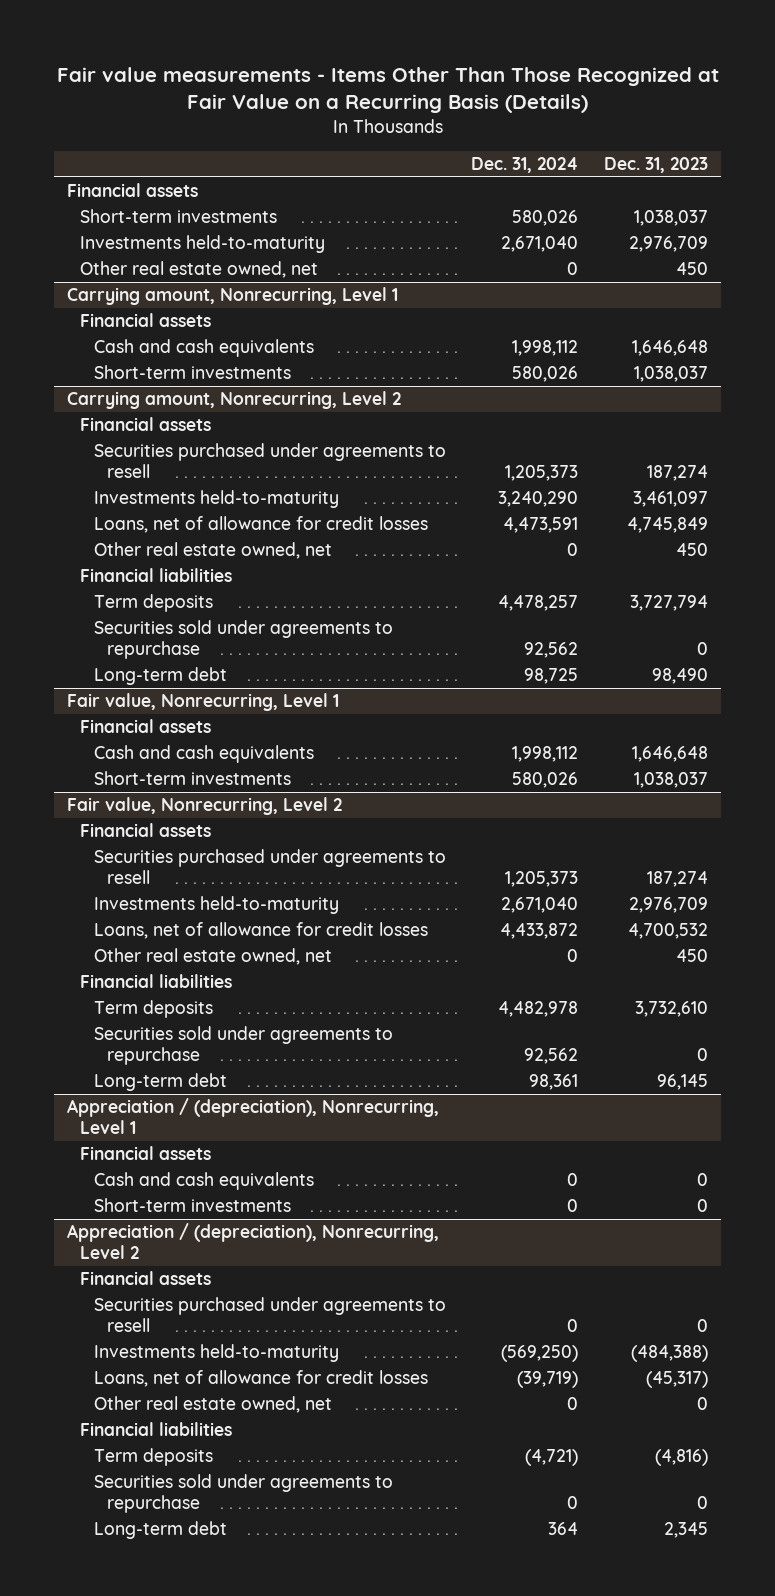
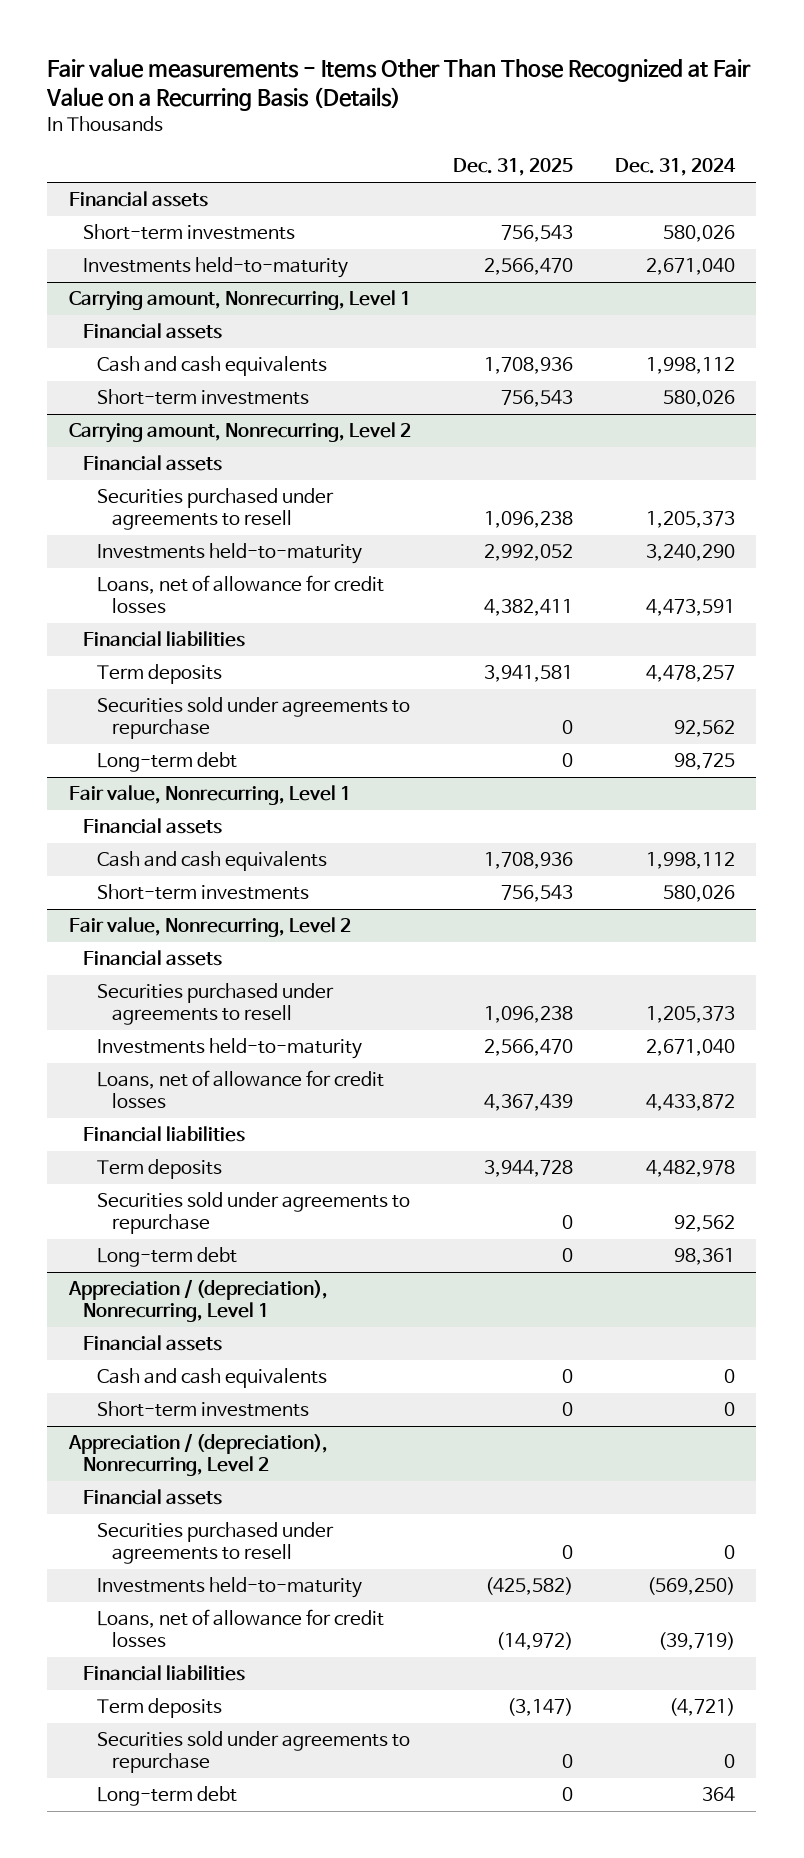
- | Dec. 31, 2024 | Dec. 31, 2023
+ | Dec. 31, 2025 | Dec. 31, 2024
- Other real estate owned, net | 0 | 450
@ Carrying amount, Nonrecurring, Level 2
- Other real estate owned, net | 0 | 450
@ Fair value, Nonrecurring, Level 2
- Other real estate owned, net | 0 | 450
@ Appreciation / (depreciation), Nonrecurring, Level 2
- Other real estate owned, net | 0 | 0

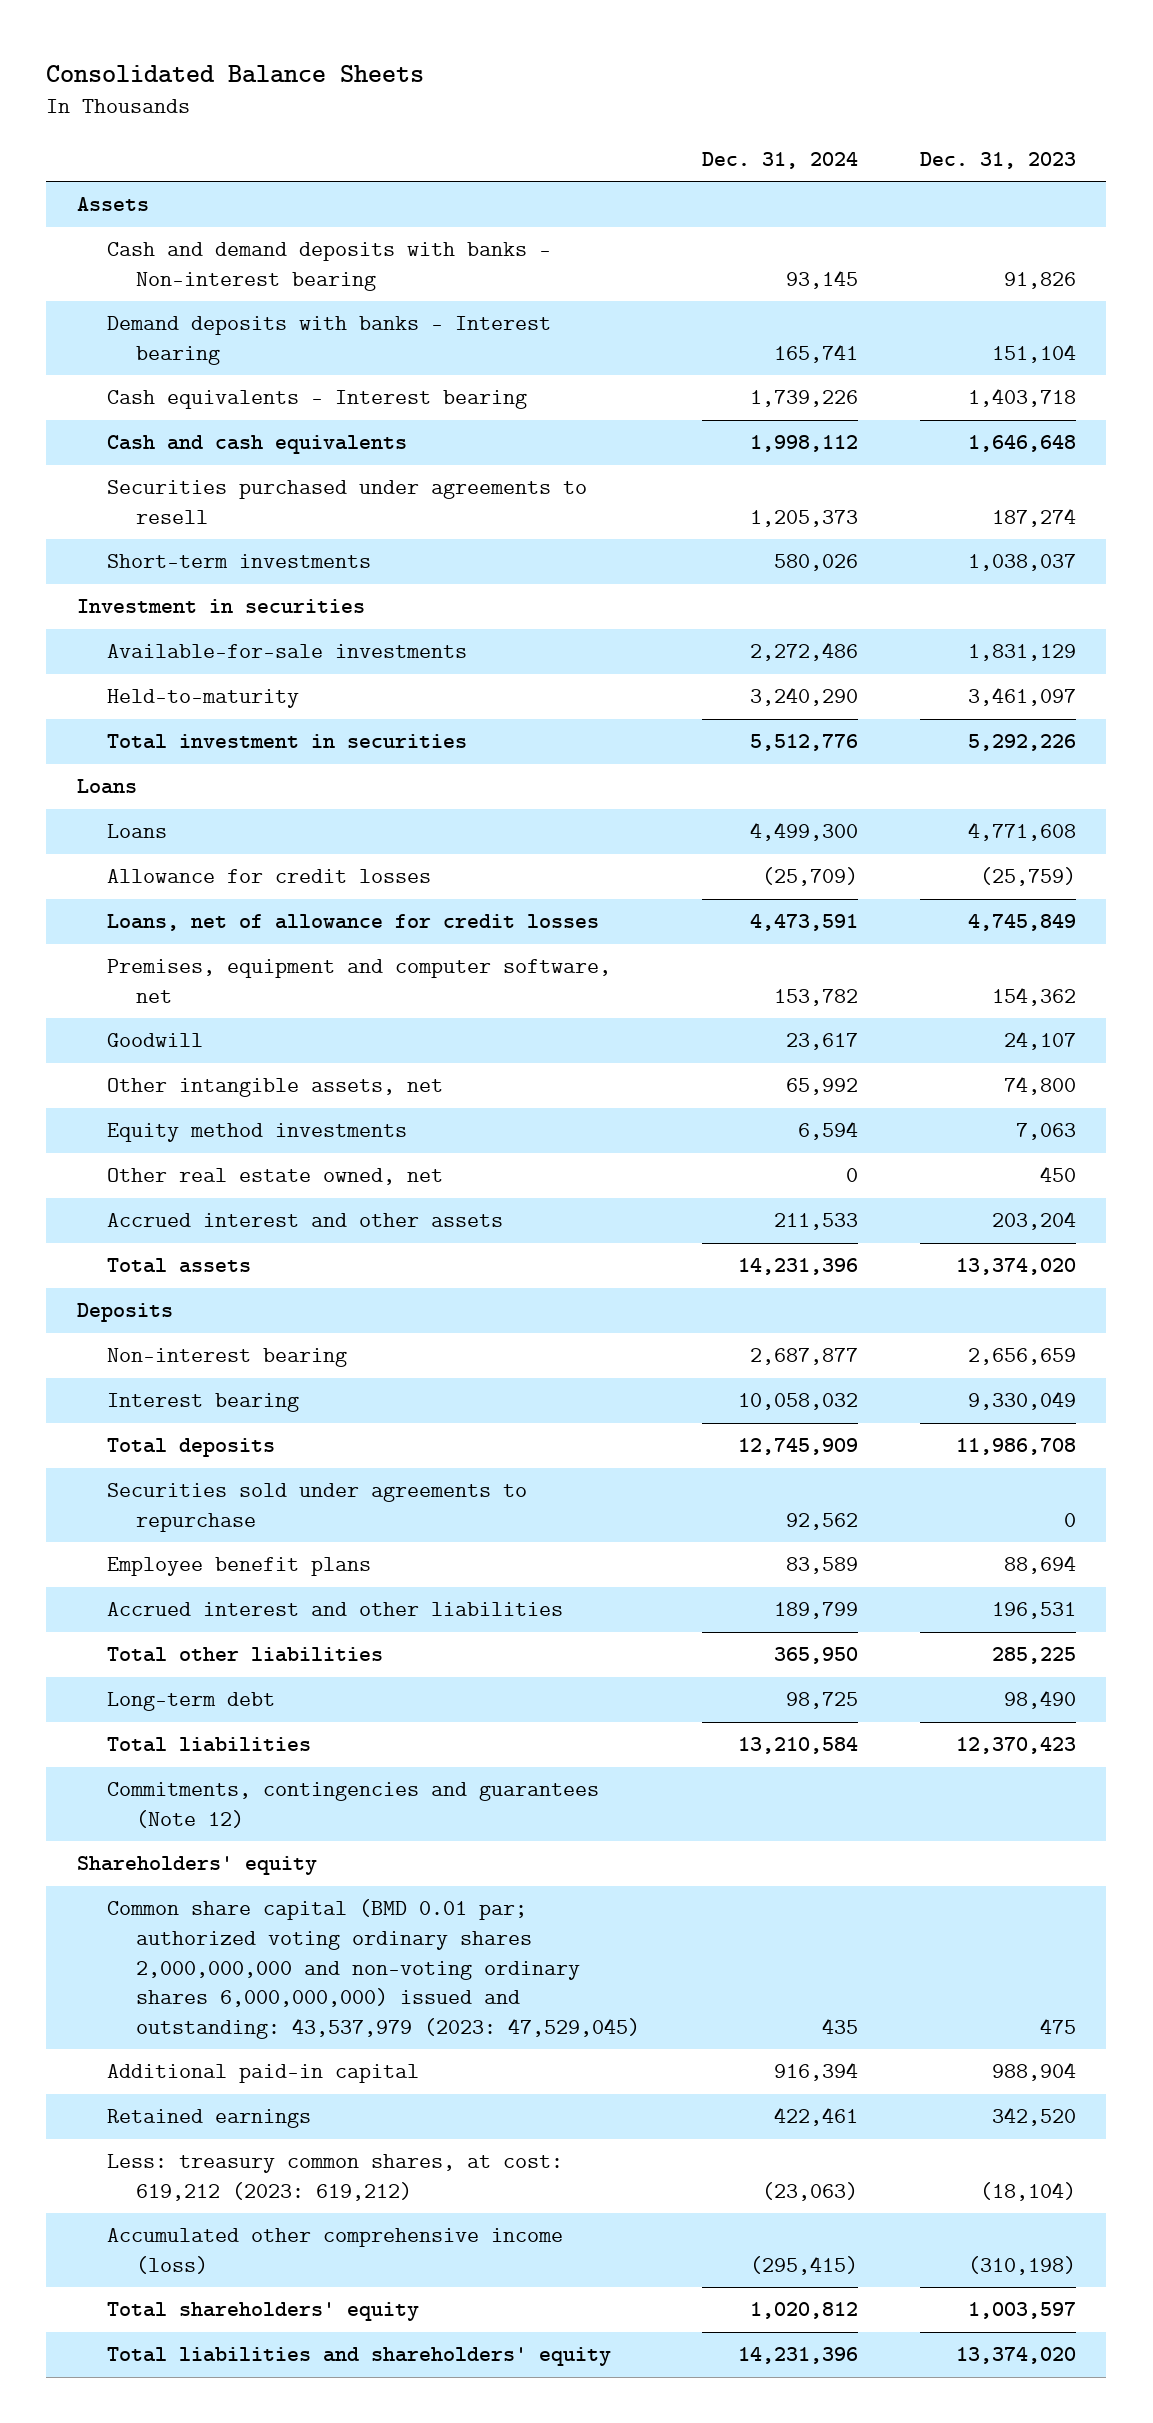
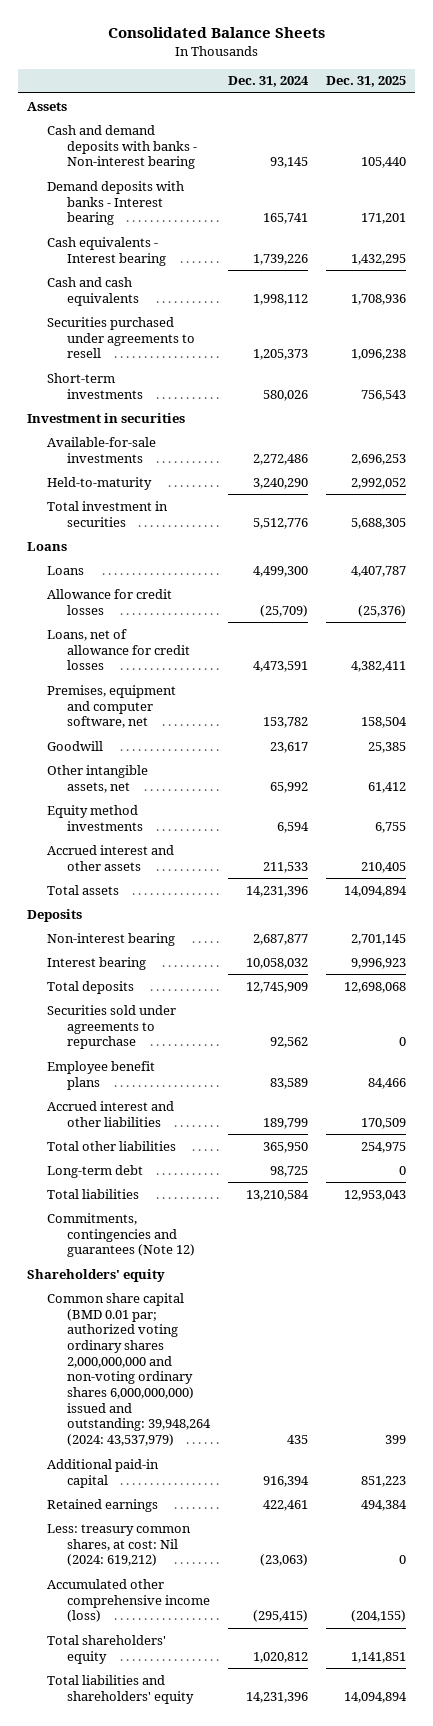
- | Dec. 31, 2024 | Dec. 31, 2023
+ | Dec. 31, 2024 | Dec. 31, 2025
- Other real estate owned, net | 0 | 450
- Common share capital (BMD 0.01 par; authorized voting ordinary shares 2,000,000,000 and non-voting ordinary shares 6,000,000,000) issued and outstanding: 43,537,979 (2023: 47,529,045) | 435 | 475
+ Common share capital (BMD 0.01 par; authorized voting ordinary shares 2,000,000,000 and non-voting ordinary shares 6,000,000,000) issued and outstanding: 39,948,264 (2024: 43,537,979) | 435 | 399
- Less: treasury common shares, at cost: 619,212 (2023: 619,212) | (23,063) | (18,104)
+ Less: treasury common shares, at cost: Nil (2024: 619,212) | (23,063) | 0

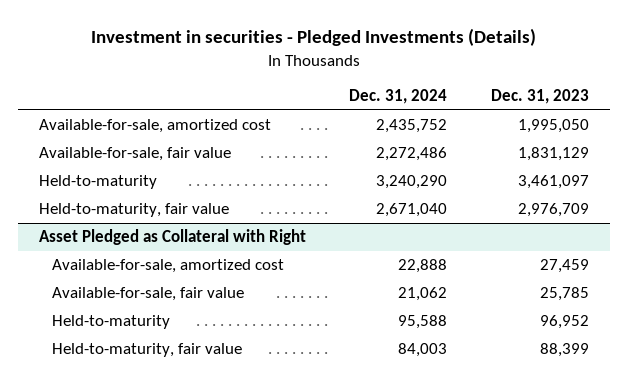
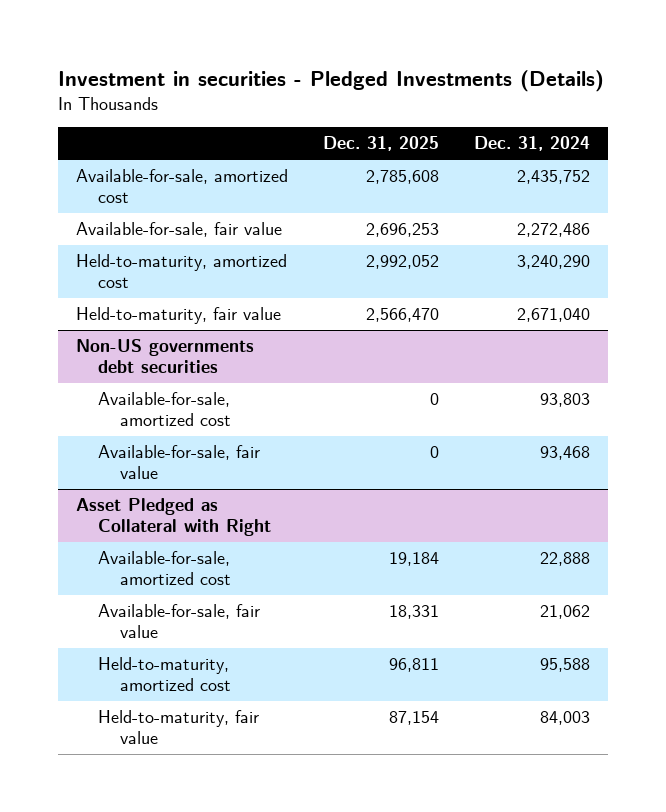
- | Dec. 31, 2024 | Dec. 31, 2023
+ | Dec. 31, 2025 | Dec. 31, 2024
- Held-to-maturity | 3,240,290 | 3,461,097
+ Held-to-maturity, amortized cost | 2,992,052 | 3,240,290
+ Non-US governments debt securities
+ Available-for-sale, amortized cost | 0 | 93,803
+ Available-for-sale, fair value | 0 | 93,468
@ Asset Pledged as Collateral with Right
- Held-to-maturity | 95,588 | 96,952
+ Held-to-maturity, amortized cost | 96,811 | 95,588

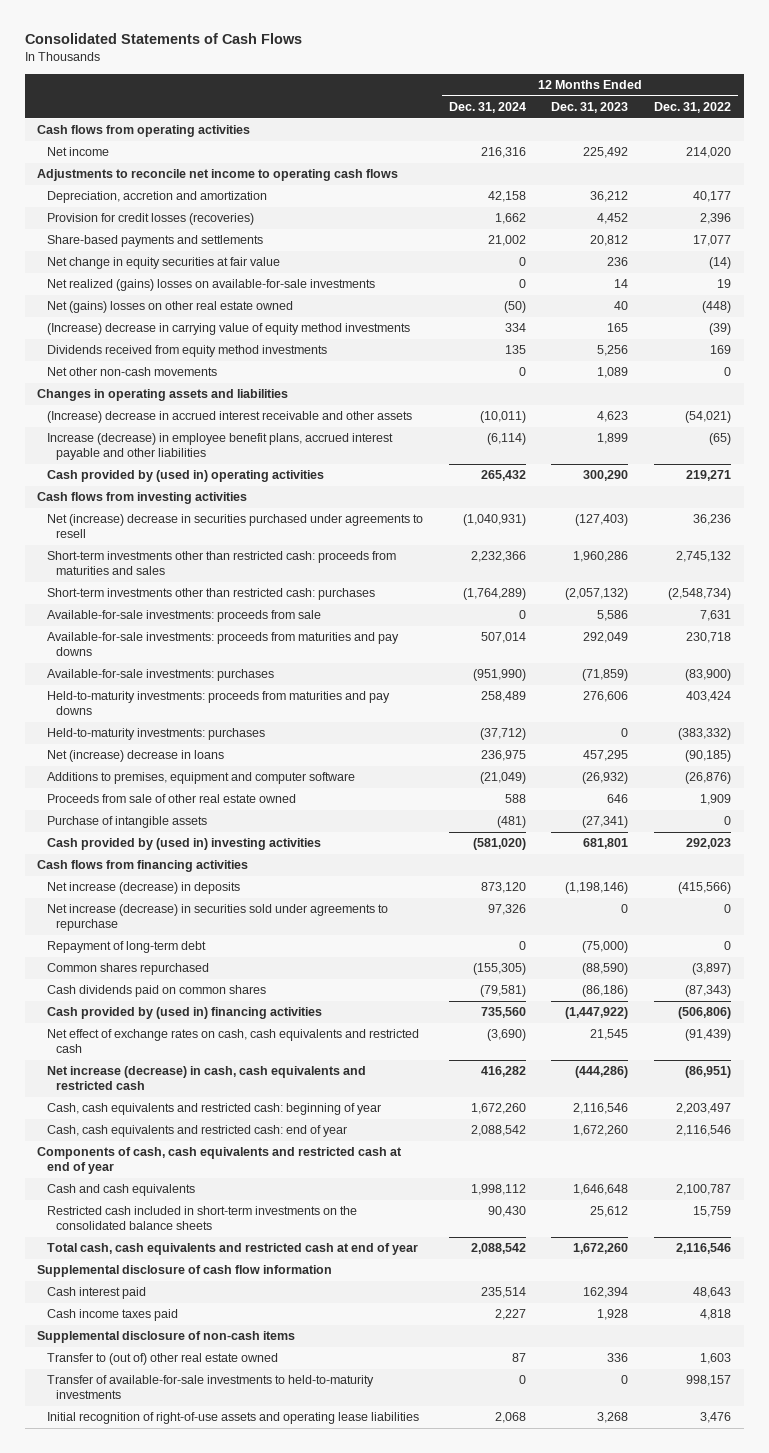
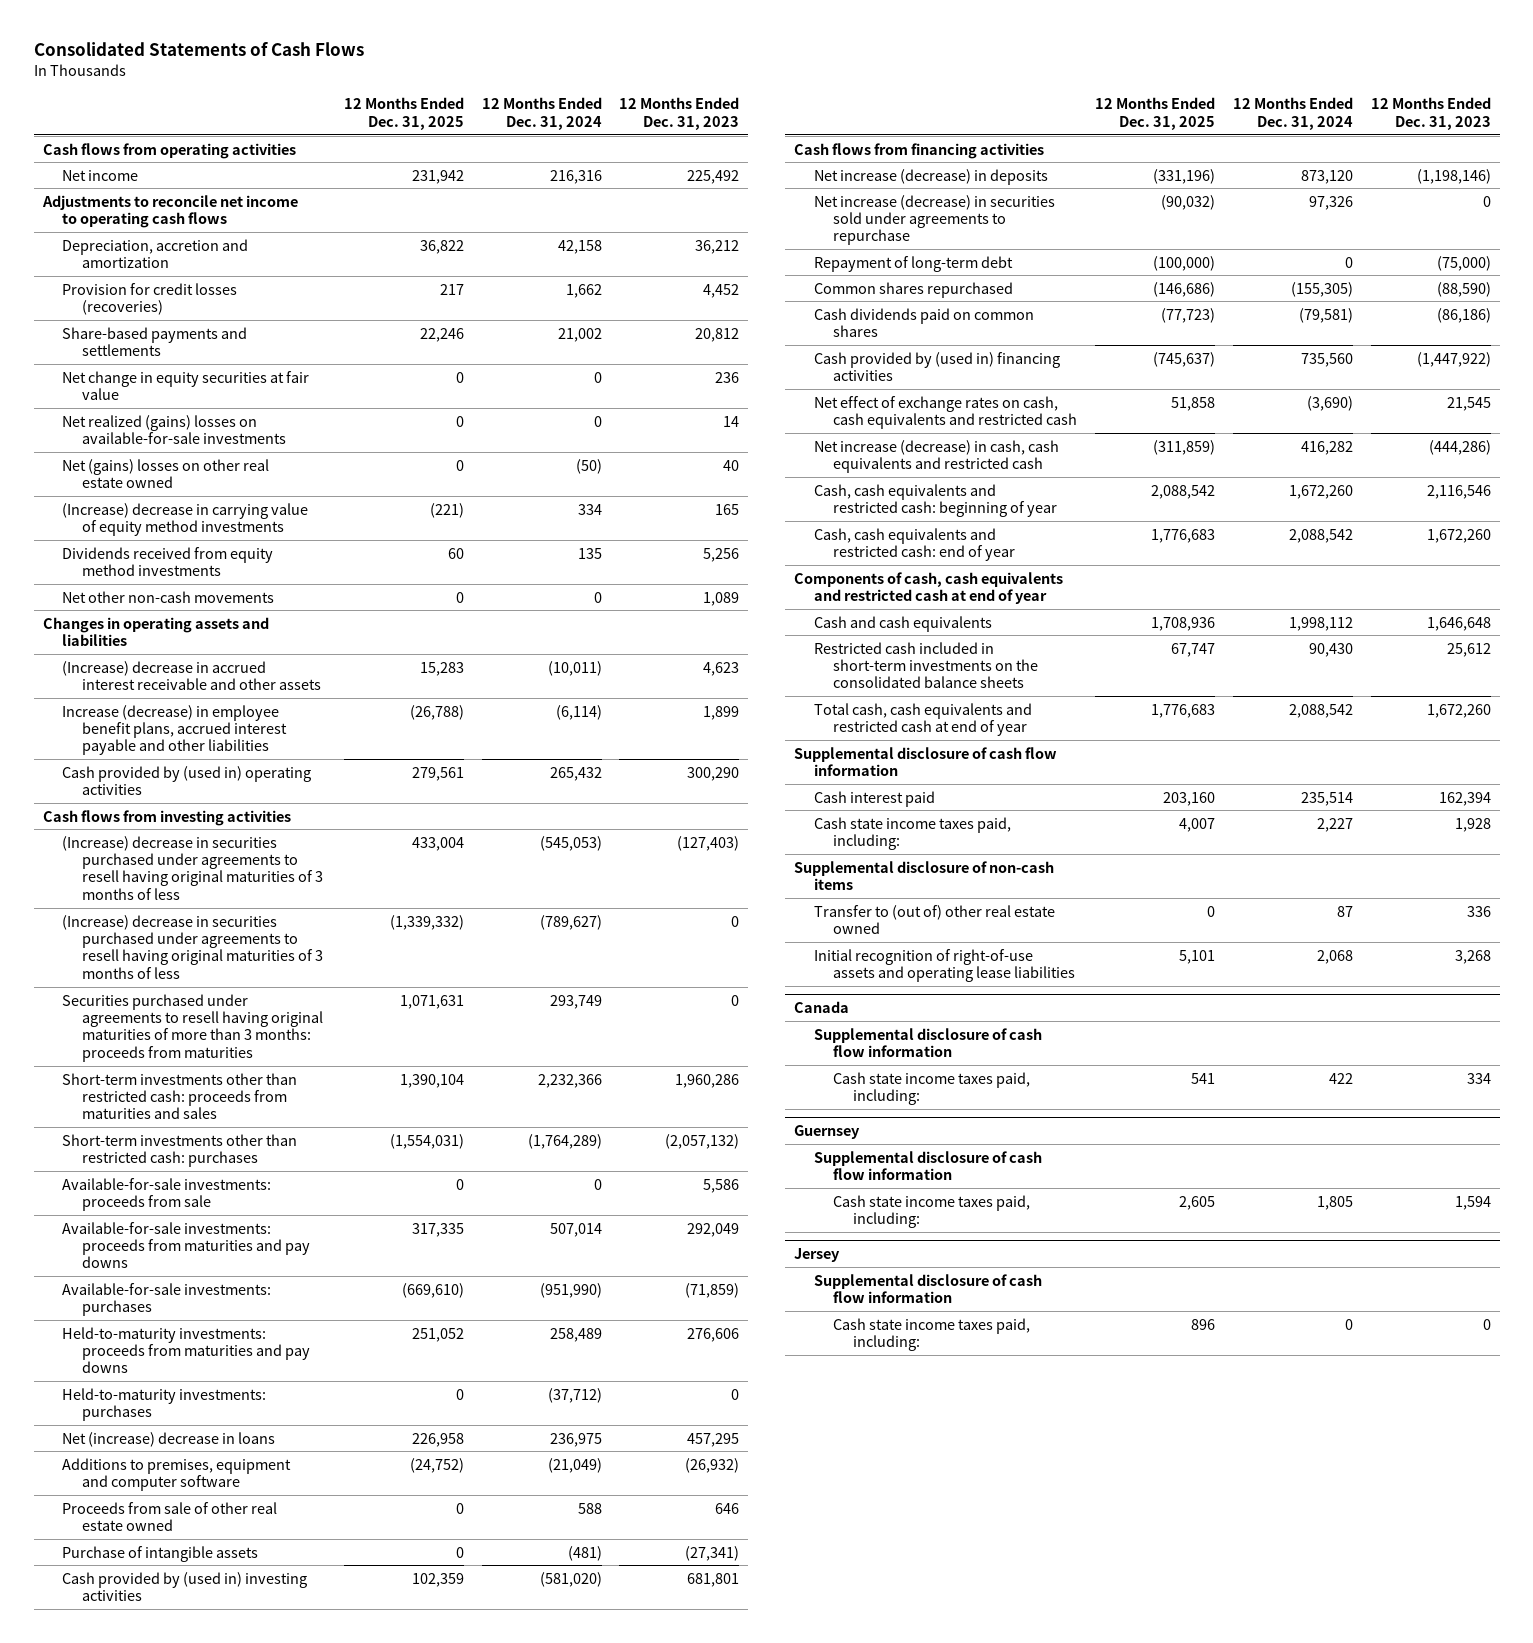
- | 12 Months Ended Dec. 31, 2024 | 12 Months Ended Dec. 31, 2023 | 12 Months Ended Dec. 31, 2022
+ | 12 Months Ended Dec. 31, 2025 | 12 Months Ended Dec. 31, 2024 | 12 Months Ended Dec. 31, 2023
- Net (increase) decrease in securities purchased under agreements to resell | (1,040,931) | (127,403) | 36,236
+ (Increase) decrease in securities purchased under agreements to resell having original maturities of 3 months of less | 433,004 | (545,053) | (127,403)
+ (Increase) decrease in securities purchased under agreements to resell having original maturities of 3 months of less | (1,339,332) | (789,627) | 0
+ Securities purchased under agreements to resell having original maturities of more than 3 months: proceeds from maturities | 1,071,631 | 293,749 | 0
- Cash income taxes paid | 2,227 | 1,928 | 4,818
+ Cash state income taxes paid, including: | 4,007 | 2,227 | 1,928
- Transfer of available-for-sale investments to held-to-maturity investments | 0 | 0 | 998,157
+ Canada
+ Supplemental disclosure of cash flow information
+ Cash state income taxes paid, including: | 541 | 422 | 334
+ Guernsey
+ Supplemental disclosure of cash flow information
+ Cash state income taxes paid, including: | 2,605 | 1,805 | 1,594
+ Jersey
+ Supplemental disclosure of cash flow information
+ Cash state income taxes paid, including: | 896 | 0 | 0

